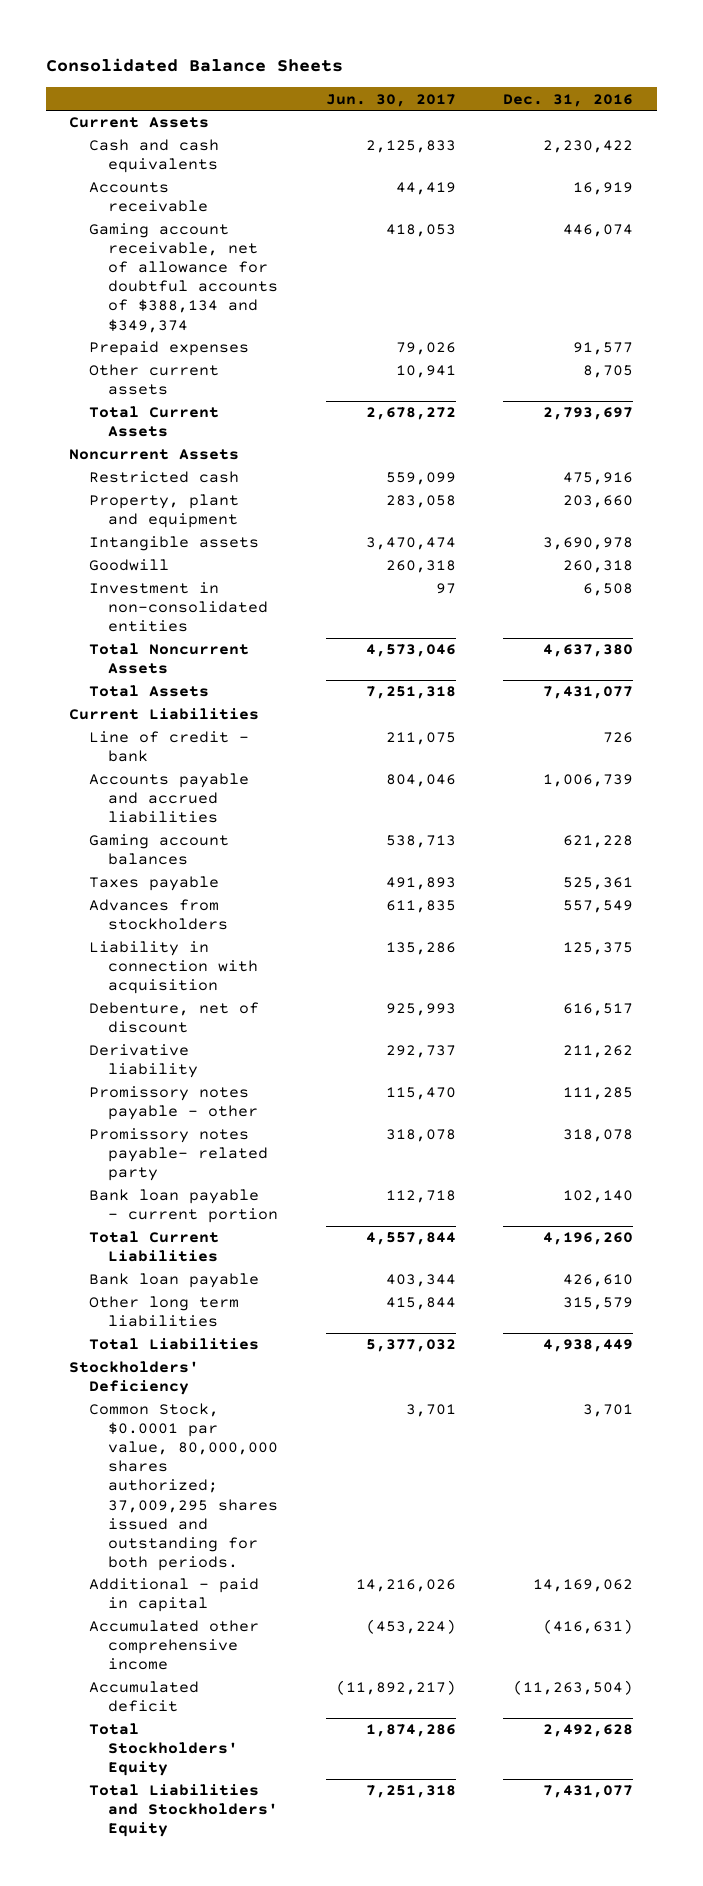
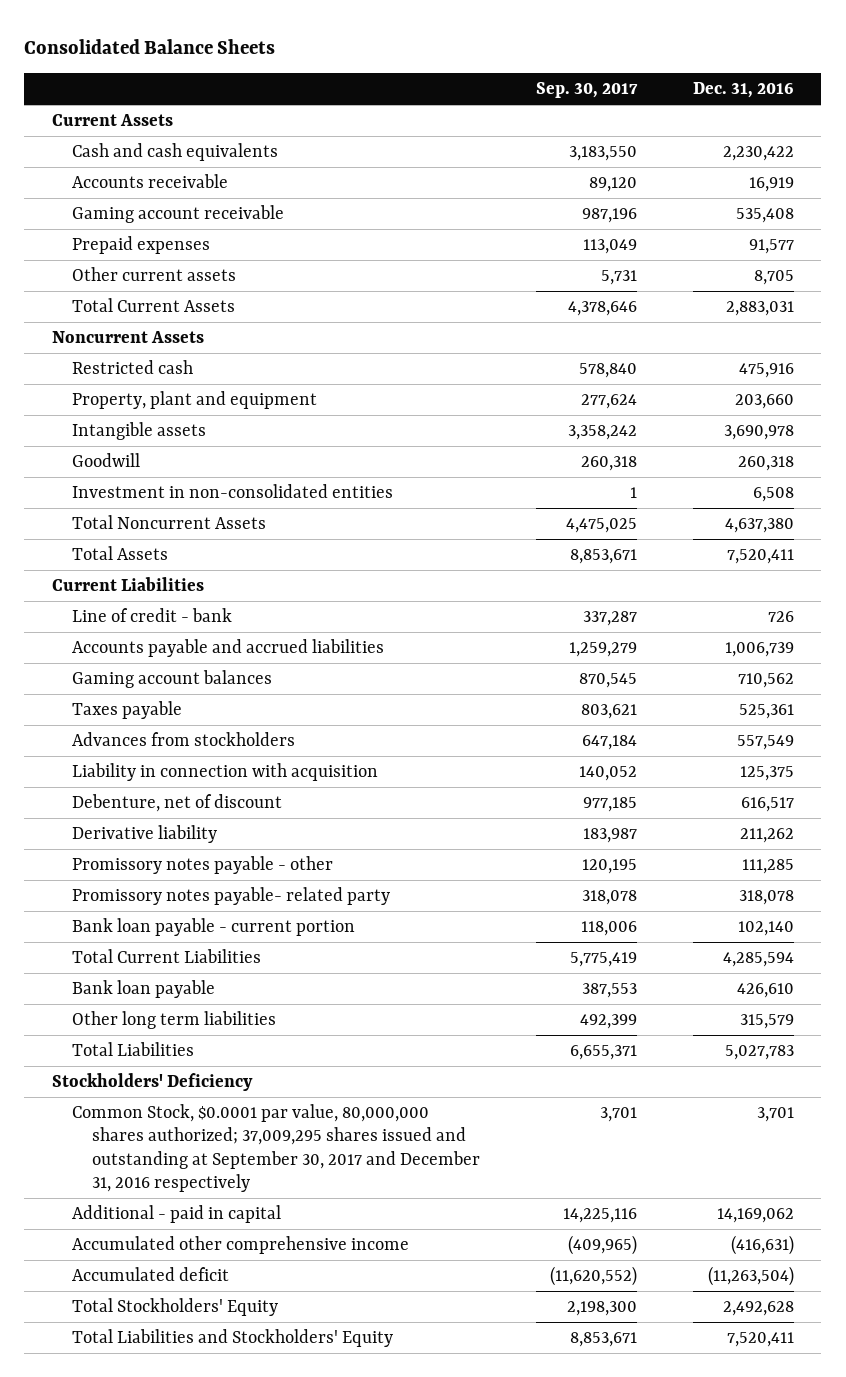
- | Jun. 30, 2017 | Dec. 31, 2016
+ | Sep. 30, 2017 | Dec. 31, 2016
- Gaming account receivable, net of allowance for doubtful accounts of $388,134 and $349,374 | 418,053 | 446,074
+ Gaming account receivable | 987,196 | 535,408
- Total Current Assets | 2,678,272 | 2,793,697
+ Total Current Assets | 4,378,646 | 2,883,031
- Total Assets | 7,251,318 | 7,431,077
+ Total Assets | 8,853,671 | 7,520,411
- Gaming account balances | 538,713 | 621,228
+ Gaming account balances | 870,545 | 710,562
- Total Current Liabilities | 4,557,844 | 4,196,260
+ Total Current Liabilities | 5,775,419 | 4,285,594
- Total Liabilities | 5,377,032 | 4,938,449
+ Total Liabilities | 6,655,371 | 5,027,783
- Common Stock, $0.0001 par value, 80,000,000 shares authorized; 37,009,295 shares issued and outstanding for both periods. | 3,701 | 3,701
+ Common Stock, $0.0001 par value, 80,000,000 shares authorized; 37,009,295 shares issued and outstanding at September 30, 2017 and December 31, 2016 respectively | 3,701 | 3,701
- Total Liabilities and Stockholders' Equity | 7,251,318 | 7,431,077
+ Total Liabilities and Stockholders' Equity | 8,853,671 | 7,520,411

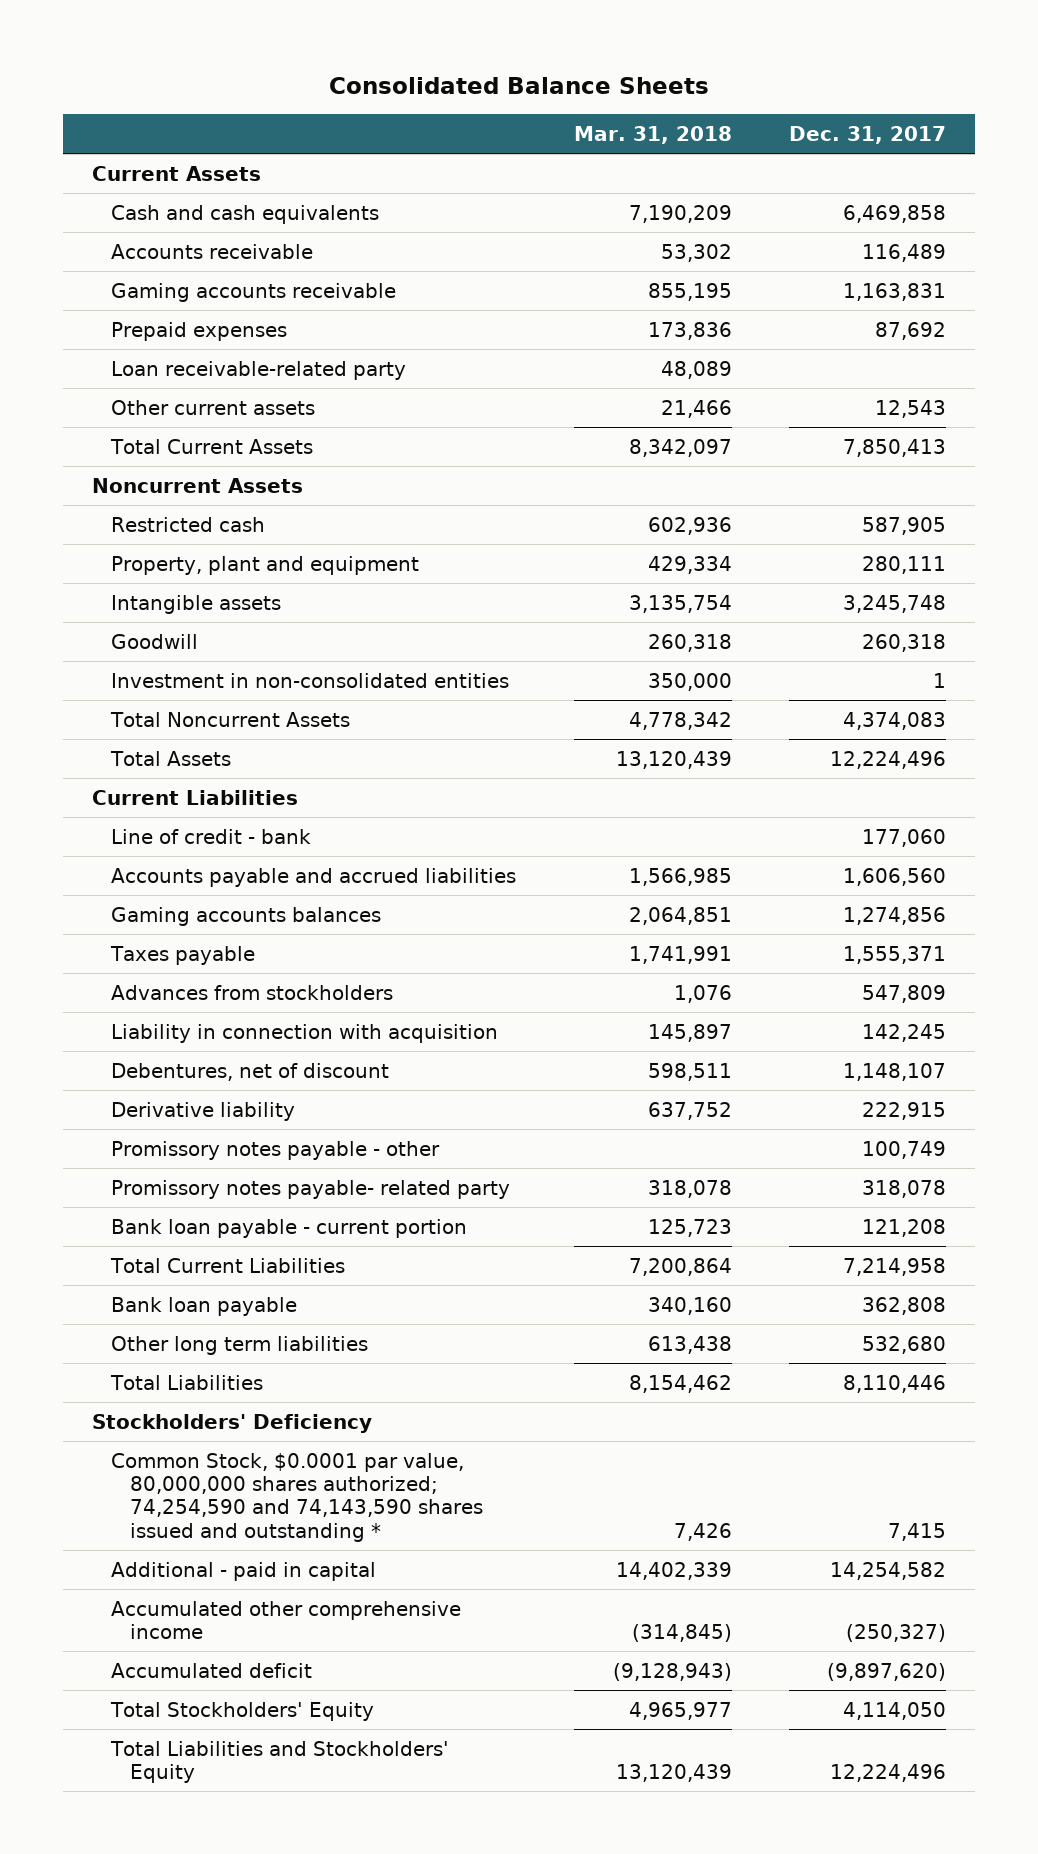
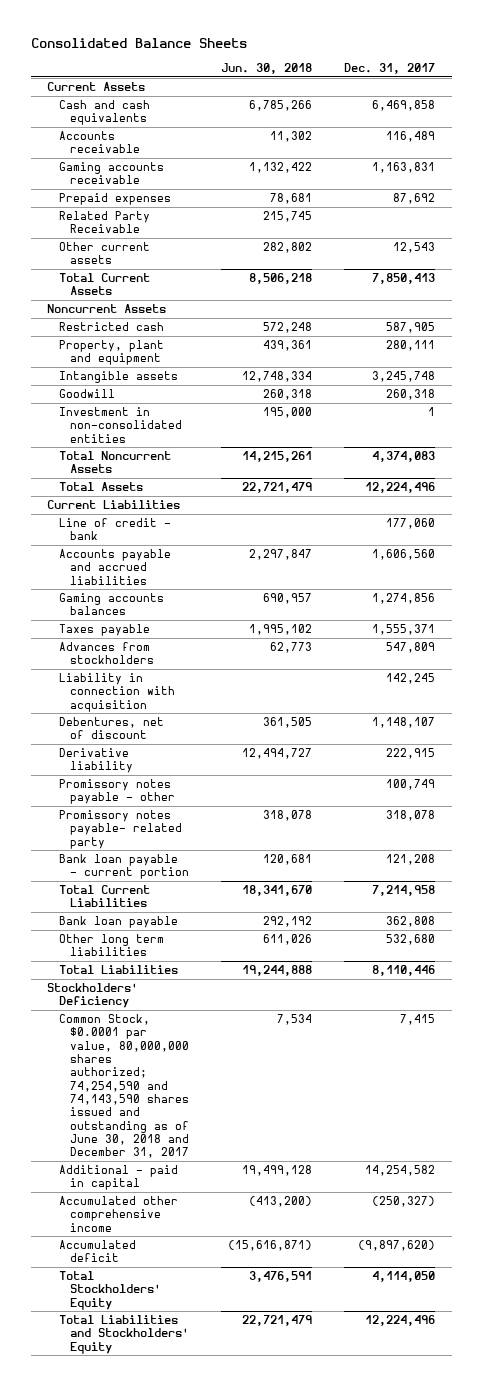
- | Mar. 31, 2018 | Dec. 31, 2017
+ | Jun. 30, 2018 | Dec. 31, 2017
- Loan receivable-related party | 48,089 |
+ Related Party Receivable | 215,745 |
- Common Stock, $0.0001 par value, 80,000,000 shares authorized; 74,254,590 and 74,143,590 shares issued and outstanding * | 7,426 | 7,415
+ Common Stock, $0.0001 par value, 80,000,000 shares authorized; 74,254,590 and 74,143,590 shares issued and outstanding as of June 30, 2018 and December 31, 2017 | 7,534 | 7,415

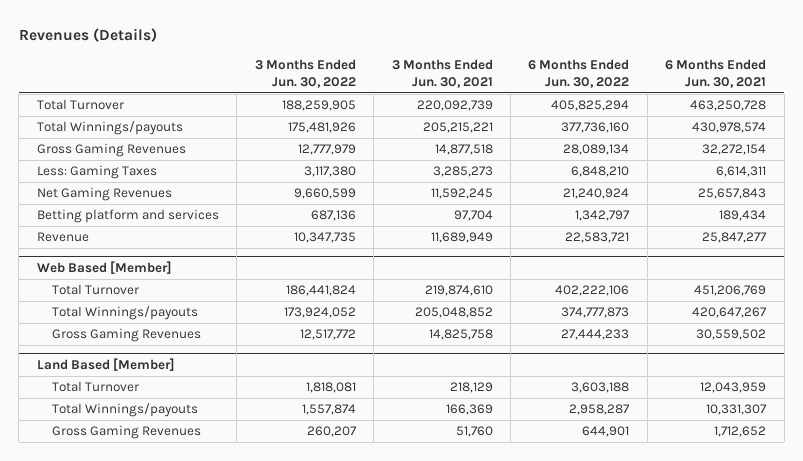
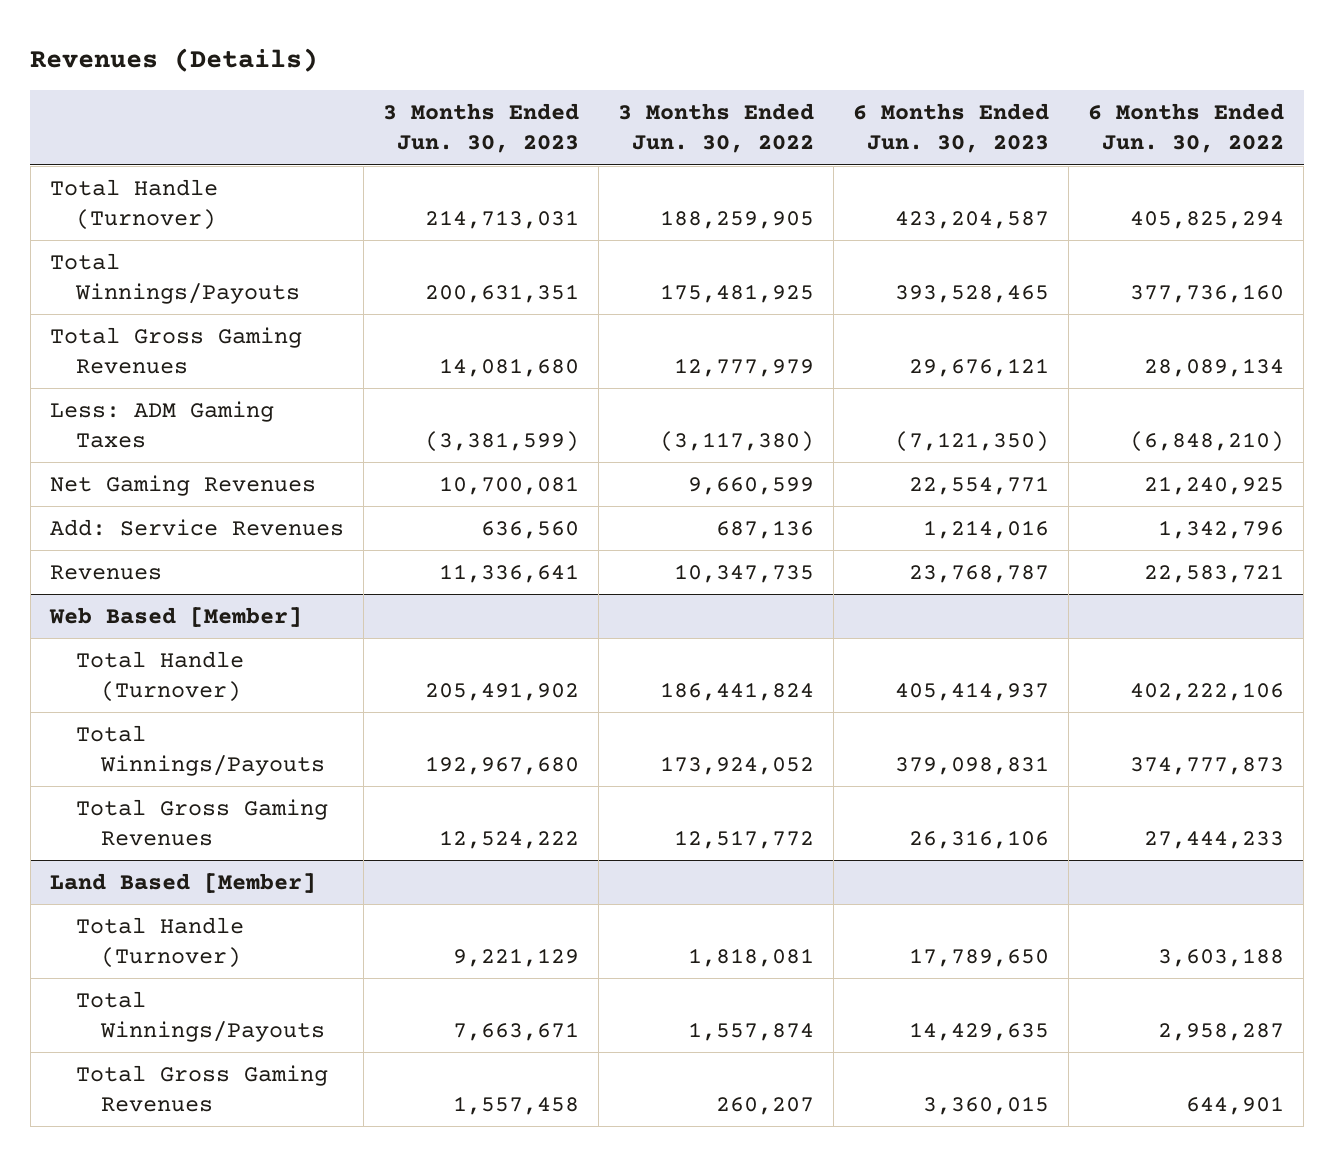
- | 3 Months Ended Jun. 30, 2022 | 3 Months Ended Jun. 30, 2021 | 6 Months Ended Jun. 30, 2022 | 6 Months Ended Jun. 30, 2021
+ | 3 Months Ended Jun. 30, 2023 | 3 Months Ended Jun. 30, 2022 | 6 Months Ended Jun. 30, 2023 | 6 Months Ended Jun. 30, 2022
- Total Turnover | 188,259,905 | 220,092,739 | 405,825,294 | 463,250,728
- Total Winnings/payouts | 175,481,926 | 205,215,221 | 377,736,160 | 430,978,574
- Gross Gaming Revenues | 12,777,979 | 14,877,518 | 28,089,134 | 32,272,154
- Less: Gaming Taxes | 3,117,380 | 3,285,273 | 6,848,210 | 6,614,311
- Net Gaming Revenues | 9,660,599 | 11,592,245 | 21,240,924 | 25,657,843
- Betting platform and services | 687,136 | 97,704 | 1,342,797 | 189,434
- Revenue | 10,347,735 | 11,689,949 | 22,583,721 | 25,847,277
+ Total Handle (Turnover) | 214,713,031 | 188,259,905 | 423,204,587 | 405,825,294
+ Total Winnings/Payouts | 200,631,351 | 175,481,925 | 393,528,465 | 377,736,160
+ Total Gross Gaming Revenues | 14,081,680 | 12,777,979 | 29,676,121 | 28,089,134
+ Less: ADM Gaming Taxes | (3,381,599) | (3,117,380) | (7,121,350) | (6,848,210)
+ Net Gaming Revenues | 10,700,081 | 9,660,599 | 22,554,771 | 21,240,925
+ Add: Service Revenues | 636,560 | 687,136 | 1,214,016 | 1,342,796
+ Revenues | 11,336,641 | 10,347,735 | 23,768,787 | 22,583,721
@ Web Based [Member]
- Total Turnover | 186,441,824 | 219,874,610 | 402,222,106 | 451,206,769
- Total Winnings/payouts | 173,924,052 | 205,048,852 | 374,777,873 | 420,647,267
- Gross Gaming Revenues | 12,517,772 | 14,825,758 | 27,444,233 | 30,559,502
+ Total Handle (Turnover) | 205,491,902 | 186,441,824 | 405,414,937 | 402,222,106
+ Total Winnings/Payouts | 192,967,680 | 173,924,052 | 379,098,831 | 374,777,873
+ Total Gross Gaming Revenues | 12,524,222 | 12,517,772 | 26,316,106 | 27,444,233
@ Land Based [Member]
- Total Turnover | 1,818,081 | 218,129 | 3,603,188 | 12,043,959
- Total Winnings/payouts | 1,557,874 | 166,369 | 2,958,287 | 10,331,307
- Gross Gaming Revenues | 260,207 | 51,760 | 644,901 | 1,712,652
+ Total Handle (Turnover) | 9,221,129 | 1,818,081 | 17,789,650 | 3,603,188
+ Total Winnings/Payouts | 7,663,671 | 1,557,874 | 14,429,635 | 2,958,287
+ Total Gross Gaming Revenues | 1,557,458 | 260,207 | 3,360,015 | 644,901

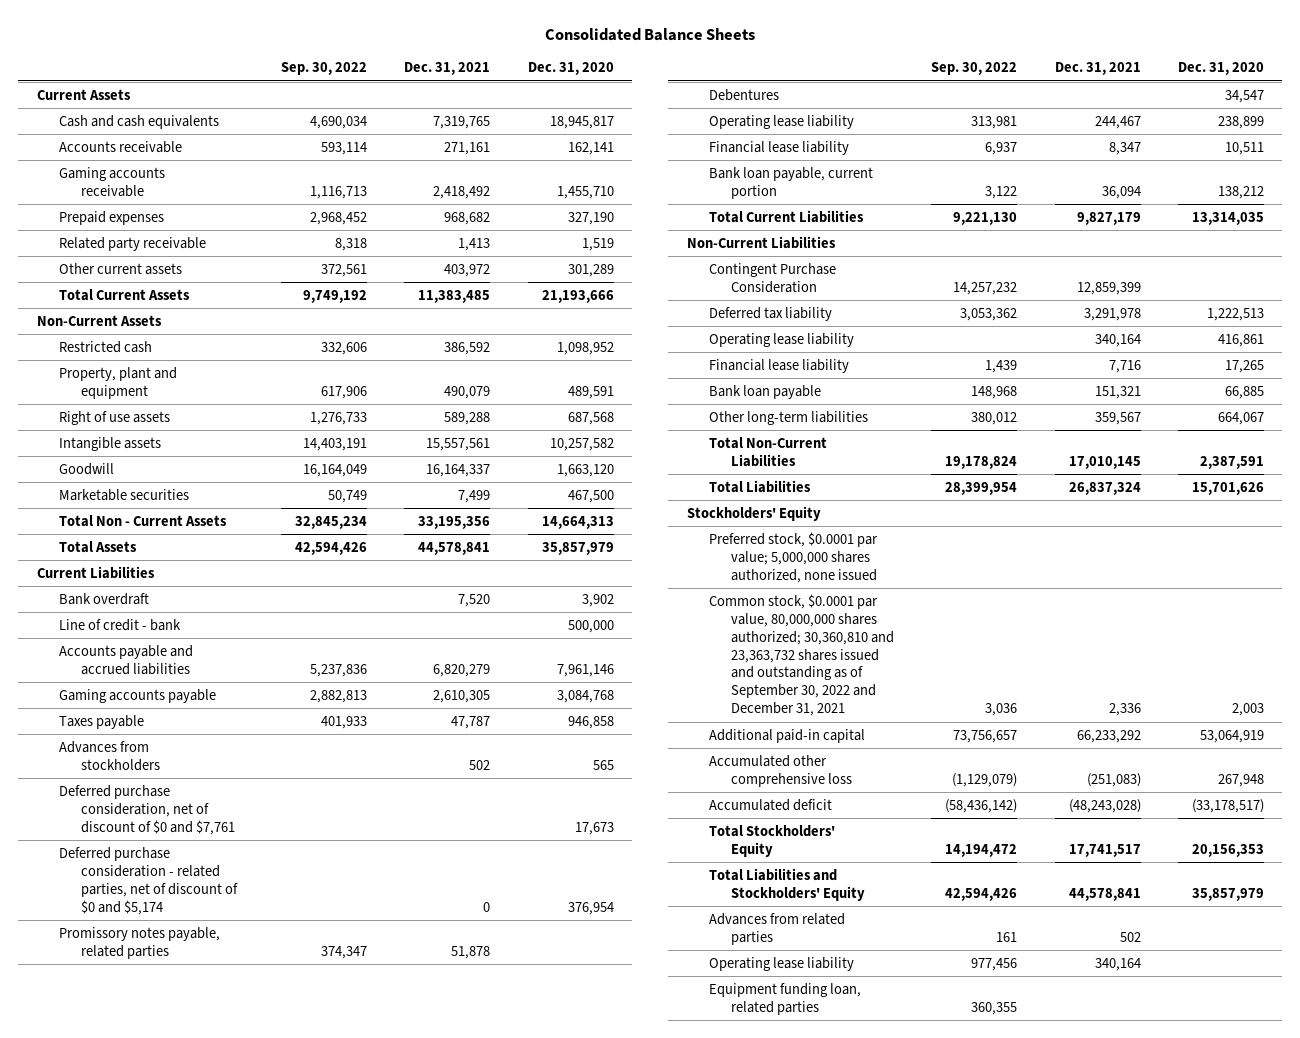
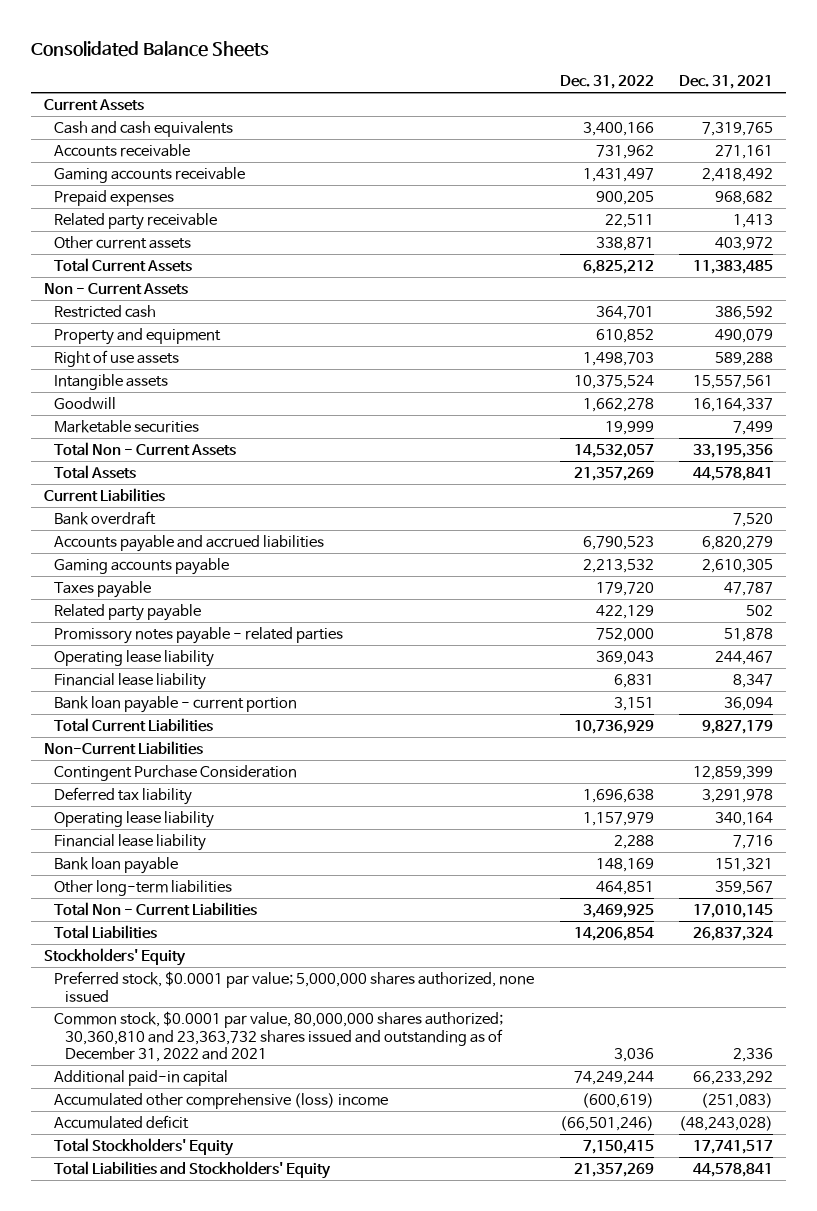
- | Sep. 30, 2022 | Dec. 31, 2021 | Dec. 31, 2020
+ | Dec. 31, 2022 | Dec. 31, 2021
- Non-Current Assets
+ Non - Current Assets
- Property, plant and equipment | 617,906 | 490,079 | 489,591
+ Property and equipment | 610,852 | 490,079
- Line of credit - bank | | | 500,000
- Advances from stockholders | | 502 | 565
- Deferred purchase consideration, net of discount of $0 and $7,761 | | | 17,673
- Deferred purchase consideration - related parties, net of discount of $0 and $5,174 | | 0 | 376,954
- Promissory notes payable, related parties | 374,347 | 51,878 |
- Debentures | | | 34,547
+ Related party payable | 422,129 | 502
+ Promissory notes payable - related parties | 752,000 | 51,878
- Bank loan payable, current portion | 3,122 | 36,094 | 138,212
+ Bank loan payable - current portion | 3,151 | 36,094
- Total Non-Current Liabilities | 19,178,824 | 17,010,145 | 2,387,591
+ Total Non - Current Liabilities | 3,469,925 | 17,010,145
- Common stock, $0.0001 par value, 80,000,000 shares authorized; 30,360,810 and 23,363,732 shares issued and outstanding as of September 30, 2022 and December 31, 2021 | 3,036 | 2,336 | 2,003
+ Common stock, $0.0001 par value, 80,000,000 shares authorized; 30,360,810 and 23,363,732 shares issued and outstanding as of December 31, 2022 and 2021 | 3,036 | 2,336
- Accumulated other comprehensive loss | (1,129,079) | (251,083) | 267,948
+ Accumulated other comprehensive (loss) income | (600,619) | (251,083)
- Advances from related parties | 161 | 502 |
- Operating lease liability | 977,456 | 340,164 |
- Equipment funding loan, related parties | 360,355 | |

